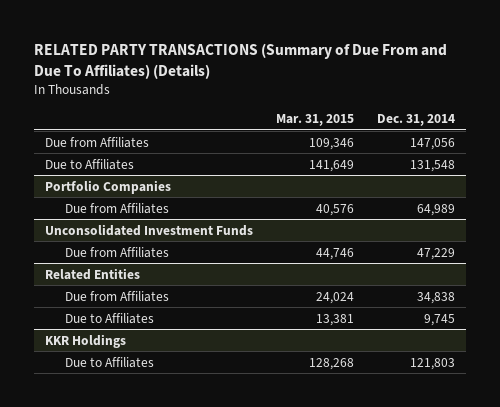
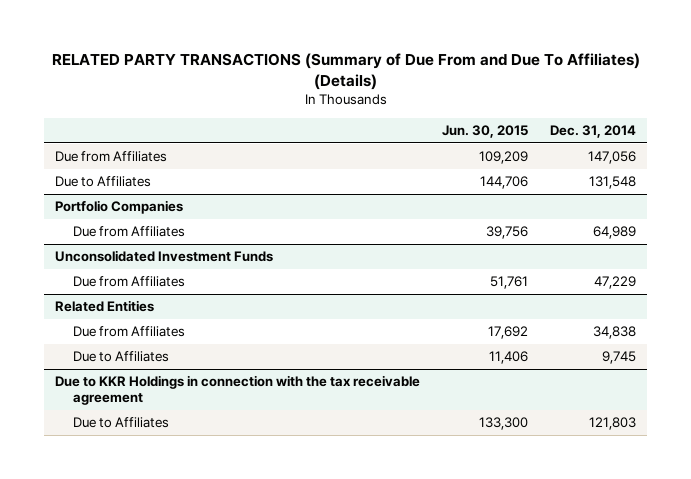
- | Mar. 31, 2015 | Dec. 31, 2014
+ | Jun. 30, 2015 | Dec. 31, 2014
- KKR Holdings
+ Due to KKR Holdings in connection with the tax receivable agreement

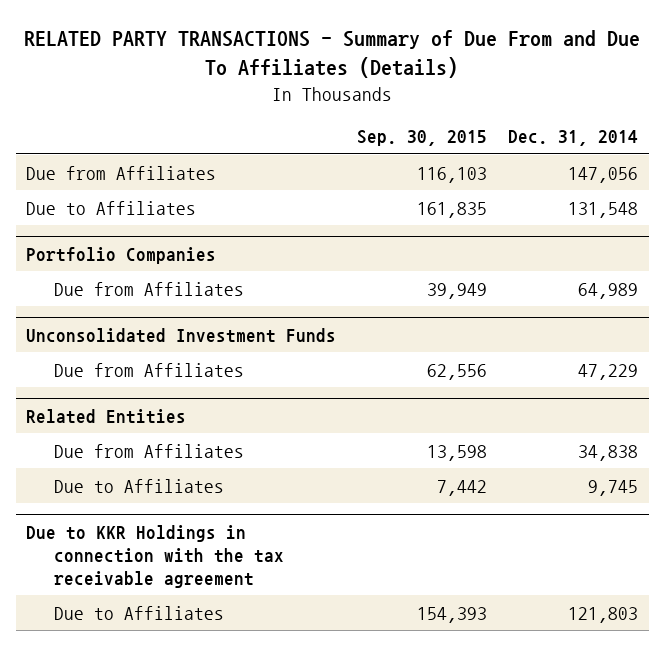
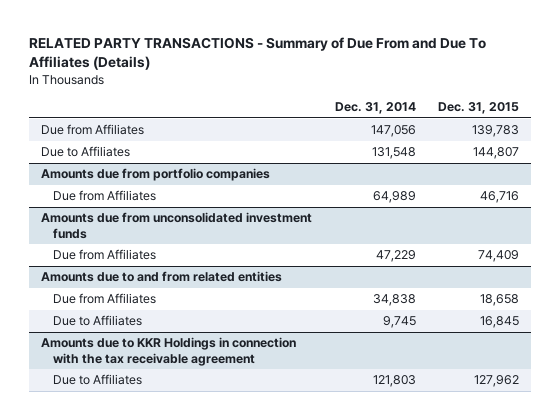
- | Sep. 30, 2015 | Dec. 31, 2014
+ | Dec. 31, 2014 | Dec. 31, 2015
- Portfolio Companies
+ Amounts due from portfolio companies
- Unconsolidated Investment Funds
+ Amounts due from unconsolidated investment funds
- Related Entities
+ Amounts due to and from related entities
- Due to KKR Holdings in connection with the tax receivable agreement
+ Amounts due to KKR Holdings in connection with the tax receivable agreement

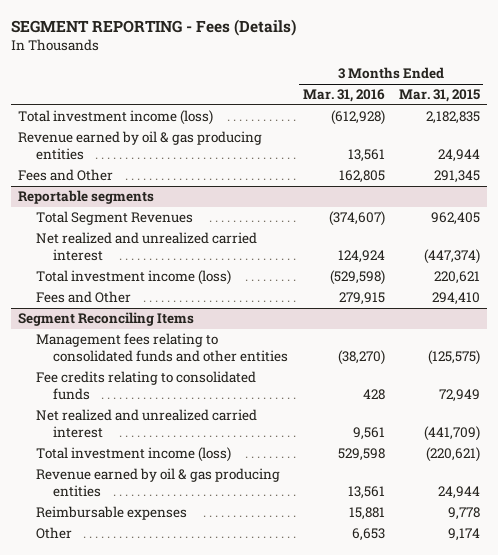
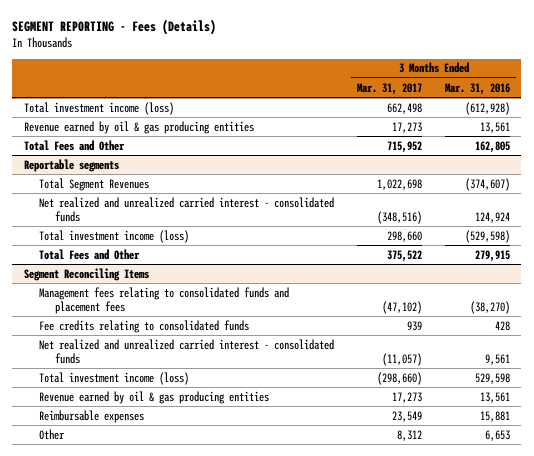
- | 3 Months Ended Mar. 31, 2016 | 3 Months Ended Mar. 31, 2015
+ | 3 Months Ended Mar. 31, 2017 | 3 Months Ended Mar. 31, 2016
- Fees and Other | 162,805 | 291,345
+ Total Fees and Other | 715,952 | 162,805
@ Reportable segments
- Net realized and unrealized carried interest | 124,924 | (447,374)
+ Net realized and unrealized carried interest - consolidated funds | (348,516) | 124,924
- Fees and Other | 279,915 | 294,410
+ Total Fees and Other | 375,522 | 279,915
@ Segment Reconciling Items
- Management fees relating to consolidated funds and other entities | (38,270) | (125,575)
+ Management fees relating to consolidated funds and placement fees | (47,102) | (38,270)
- Net realized and unrealized carried interest | 9,561 | (441,709)
+ Net realized and unrealized carried interest - consolidated funds | (11,057) | 9,561

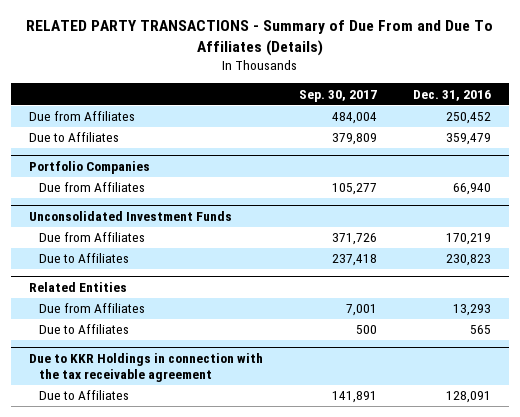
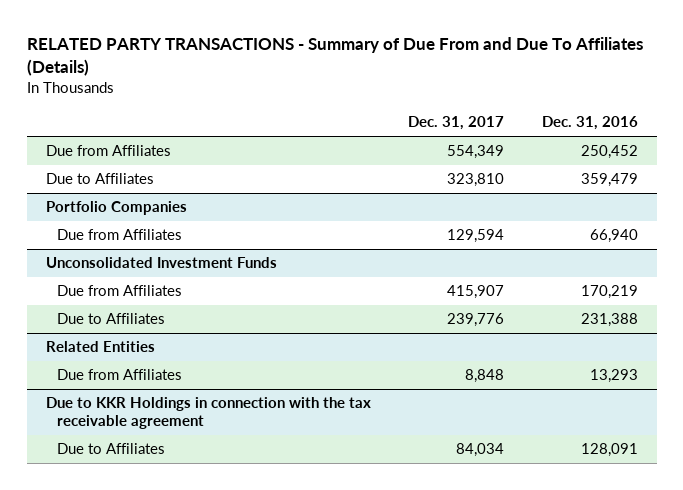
- | Sep. 30, 2017 | Dec. 31, 2016
+ | Dec. 31, 2017 | Dec. 31, 2016
@ Unconsolidated Investment Funds
- Due to Affiliates | 237,418 | 230,823
+ Due to Affiliates | 239,776 | 231,388
@ Related Entities
- Due to Affiliates | 500 | 565

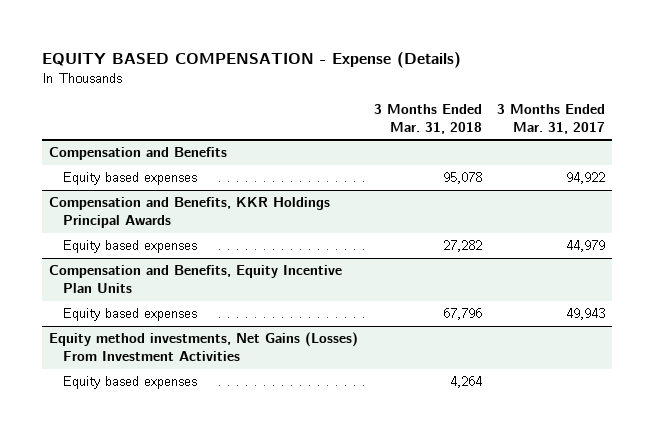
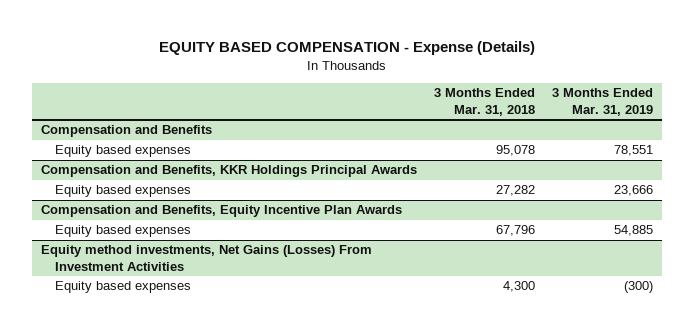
- | 3 Months Ended Mar. 31, 2018 | 3 Months Ended Mar. 31, 2017
+ | 3 Months Ended Mar. 31, 2018 | 3 Months Ended Mar. 31, 2019
- Compensation and Benefits, Equity Incentive Plan Units
+ Compensation and Benefits, Equity Incentive Plan Awards
@ Equity method investments, Net Gains (Losses) From Investment Activities
- Equity based expenses | 4,264 |
+ Equity based expenses | 4,300 | (300)

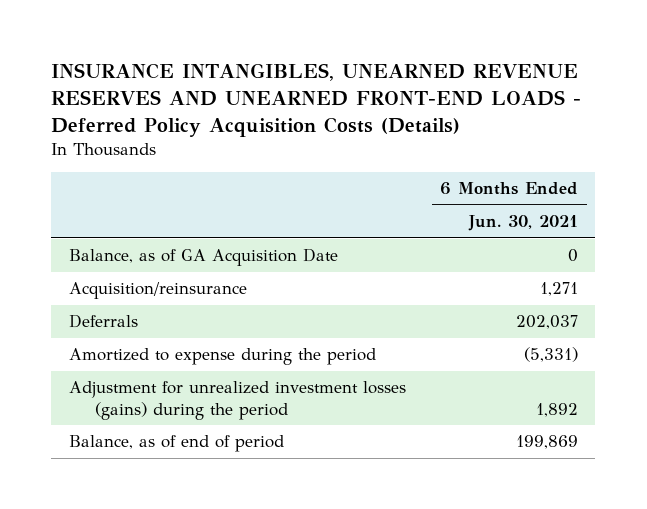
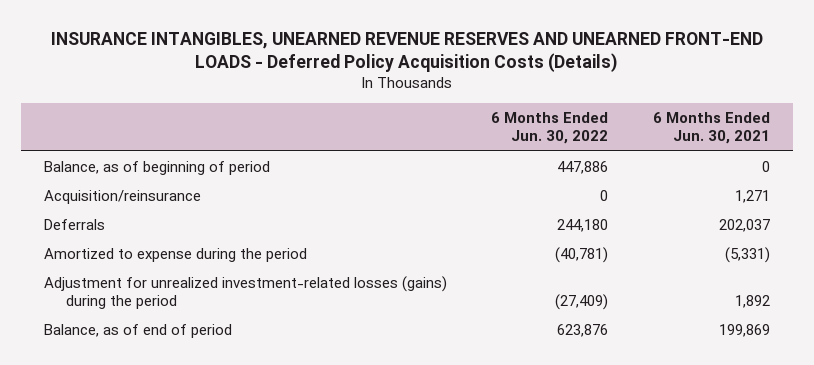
- | 6 Months Ended Jun. 30, 2021
+ | 6 Months Ended Jun. 30, 2022 | 6 Months Ended Jun. 30, 2021
- Balance, as of GA Acquisition Date | 0
+ Balance, as of beginning of period | 447,886 | 0
- Adjustment for unrealized investment losses (gains) during the period | 1,892
+ Adjustment for unrealized investment-related losses (gains) during the period | (27,409) | 1,892

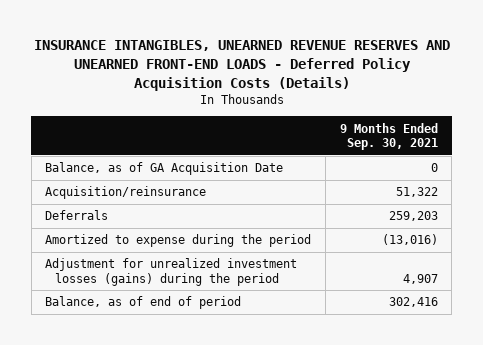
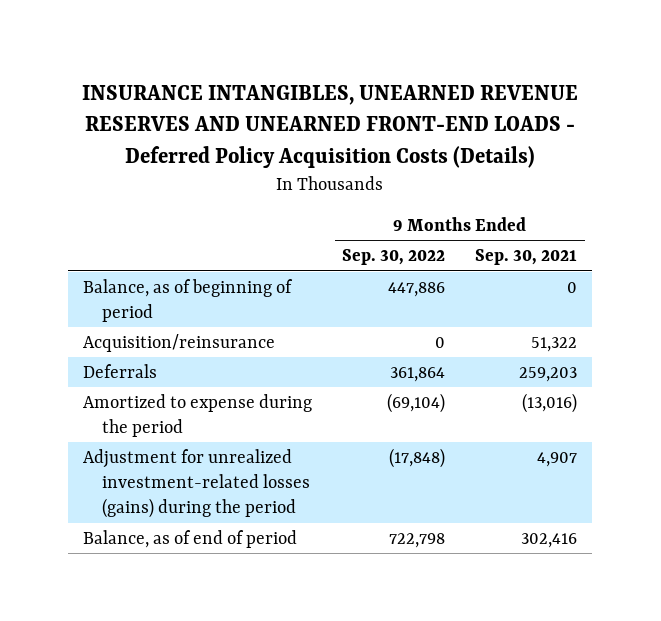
- | 9 Months Ended Sep. 30, 2021
+ | 9 Months Ended Sep. 30, 2022 | 9 Months Ended Sep. 30, 2021
- Balance, as of GA Acquisition Date | 0
+ Balance, as of beginning of period | 447,886 | 0
- Adjustment for unrealized investment losses (gains) during the period | 4,907
+ Adjustment for unrealized investment-related losses (gains) during the period | (17,848) | 4,907

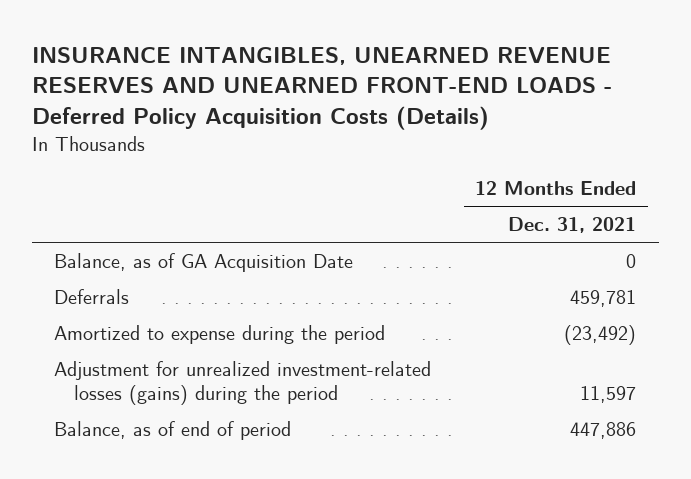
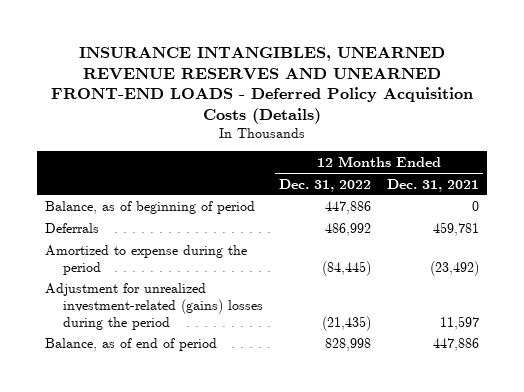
- | 12 Months Ended Dec. 31, 2021
+ | 12 Months Ended Dec. 31, 2022 | 12 Months Ended Dec. 31, 2021
- Balance, as of GA Acquisition Date | 0
+ Balance, as of beginning of period | 447,886 | 0
- Adjustment for unrealized investment-related losses (gains) during the period | 11,597
+ Adjustment for unrealized investment-related (gains) losses during the period | (21,435) | 11,597

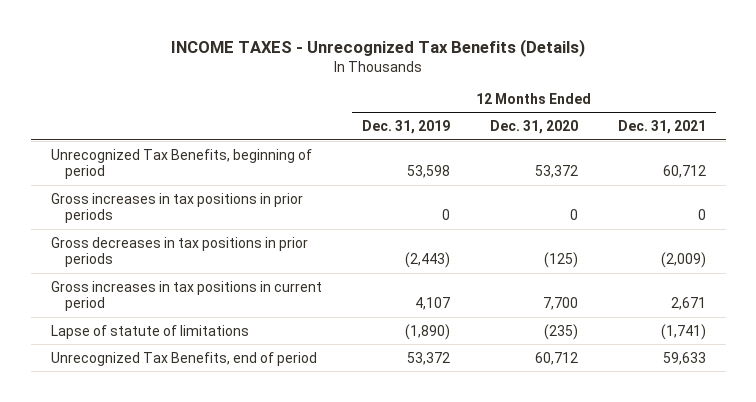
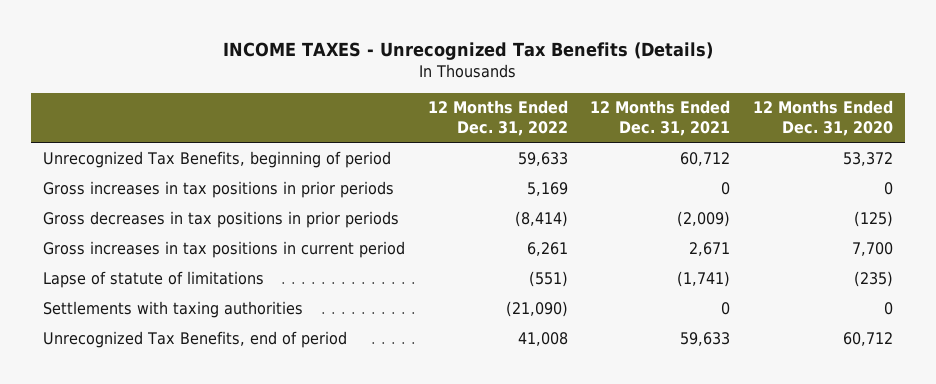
- | 12 Months Ended Dec. 31, 2019 | 12 Months Ended Dec. 31, 2020 | 12 Months Ended Dec. 31, 2021
+ | 12 Months Ended Dec. 31, 2022 | 12 Months Ended Dec. 31, 2021 | 12 Months Ended Dec. 31, 2020
+ Settlements with taxing authorities | (21,090) | 0 | 0

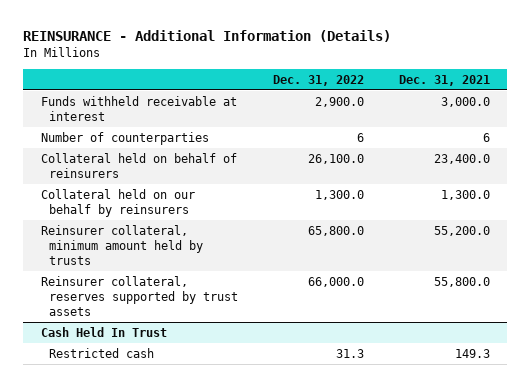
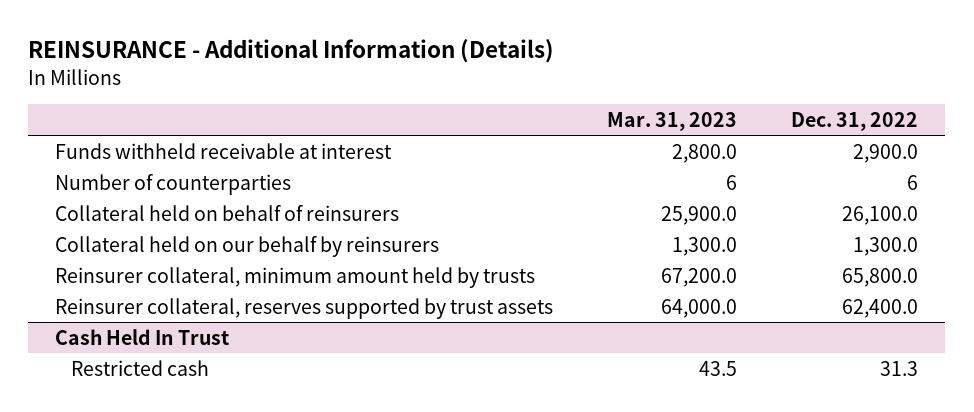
- | Dec. 31, 2022 | Dec. 31, 2021
+ | Mar. 31, 2023 | Dec. 31, 2022
- Reinsurer collateral, reserves supported by trust assets | 66,000.0 | 55,800.0
+ Reinsurer collateral, reserves supported by trust assets | 64,000.0 | 62,400.0

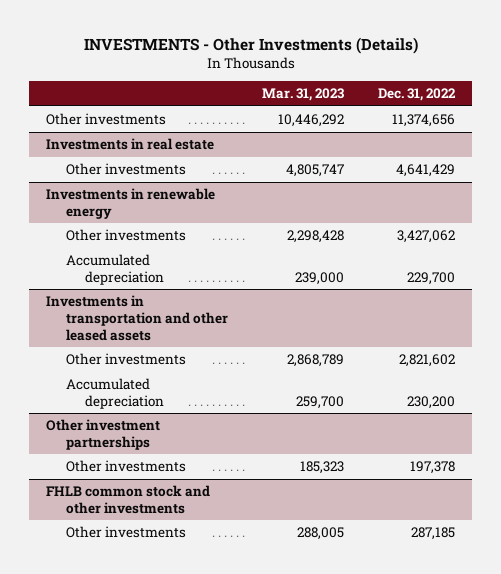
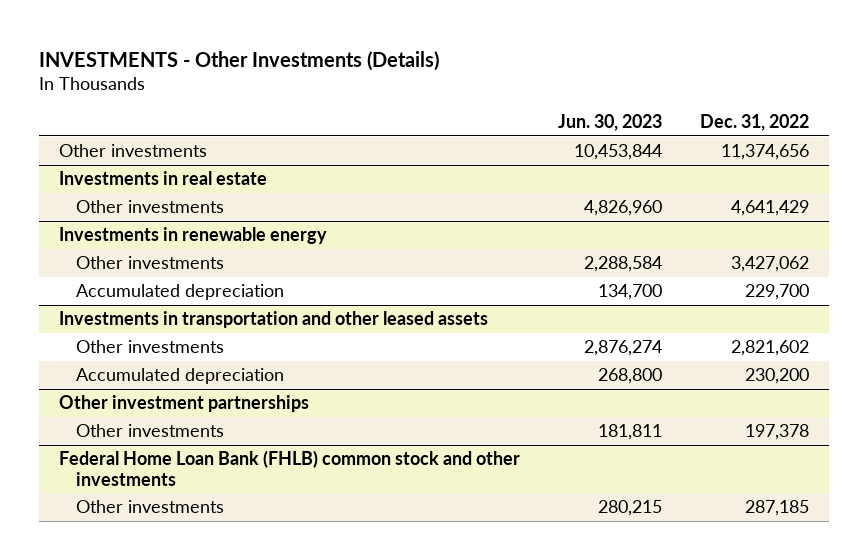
- | Mar. 31, 2023 | Dec. 31, 2022
+ | Jun. 30, 2023 | Dec. 31, 2022
- FHLB common stock and other investments
+ Federal Home Loan Bank (FHLB) common stock and other investments

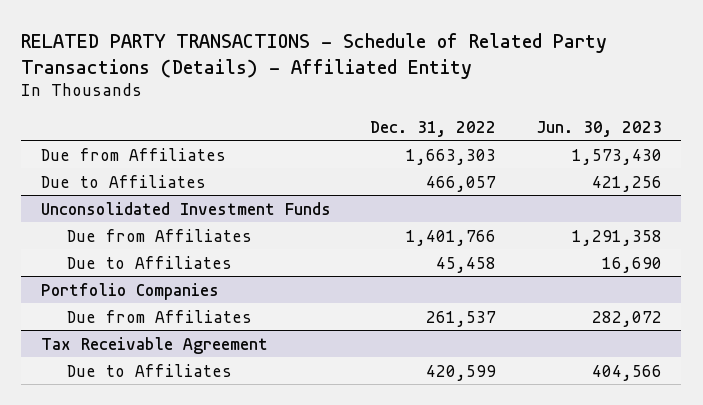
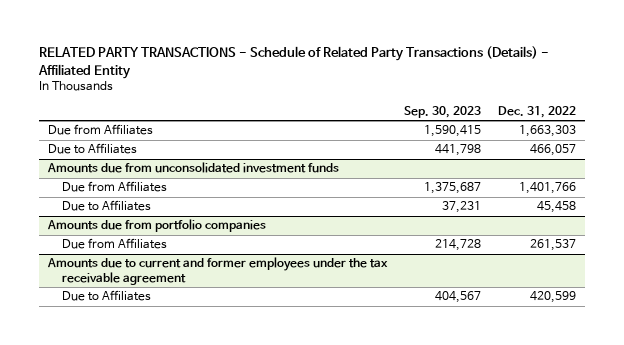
- | Dec. 31, 2022 | Jun. 30, 2023
+ | Sep. 30, 2023 | Dec. 31, 2022
- Unconsolidated Investment Funds
+ Amounts due from unconsolidated investment funds
- Portfolio Companies
+ Amounts due from portfolio companies
- Tax Receivable Agreement
+ Amounts due to current and former employees under the tax receivable agreement

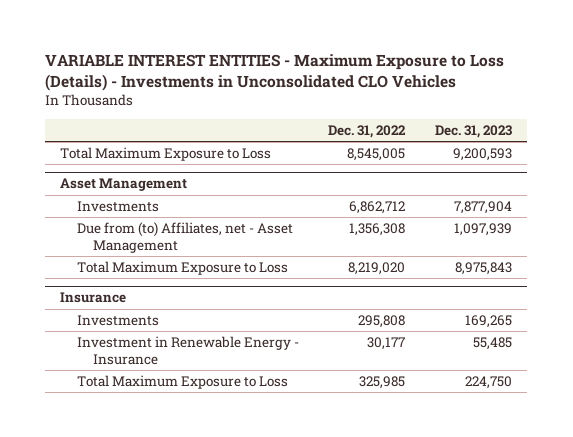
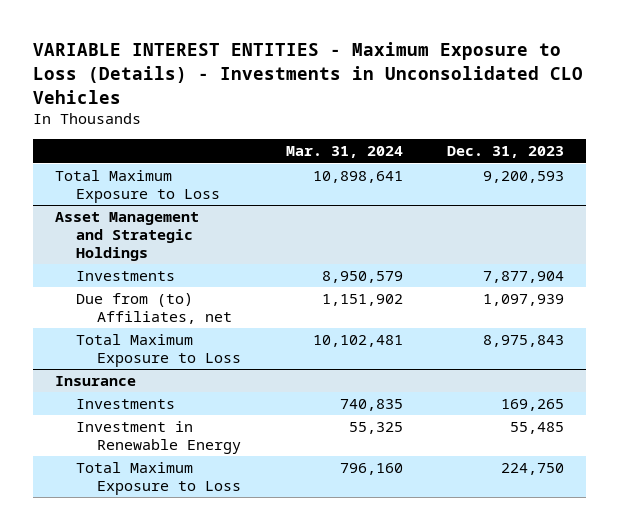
- | Dec. 31, 2022 | Dec. 31, 2023
+ | Mar. 31, 2024 | Dec. 31, 2023
- Asset Management
+ Asset Management and Strategic Holdings
- Due from (to) Affiliates, net - Asset Management | 1,356,308 | 1,097,939
+ Due from (to) Affiliates, net | 1,151,902 | 1,097,939
@ Insurance
- Investment in Renewable Energy - Insurance | 30,177 | 55,485
+ Investment in Renewable Energy | 55,325 | 55,485

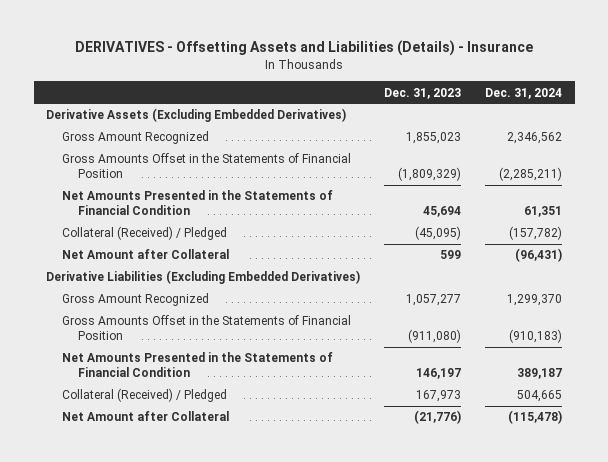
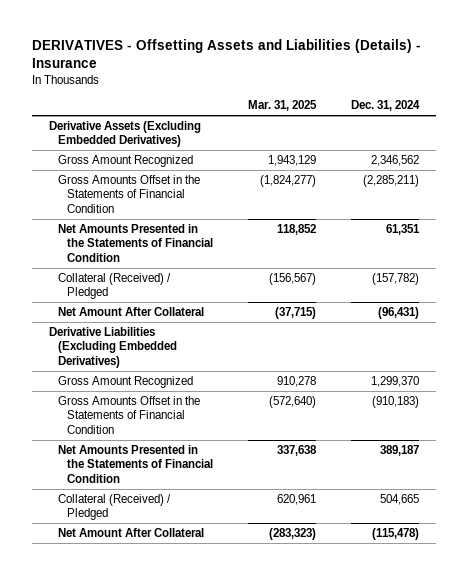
- | Dec. 31, 2023 | Dec. 31, 2024
+ | Mar. 31, 2025 | Dec. 31, 2024
- Gross Amounts Offset in the Statements of Financial Position | (1,809,329) | (2,285,211)
+ Gross Amounts Offset in the Statements of Financial Condition | (1,824,277) | (2,285,211)
- Net Amount after Collateral | 599 | (96,431)
+ Net Amount After Collateral | (37,715) | (96,431)
- Gross Amounts Offset in the Statements of Financial Position | (911,080) | (910,183)
+ Gross Amounts Offset in the Statements of Financial Condition | (572,640) | (910,183)
- Net Amount after Collateral | (21,776) | (115,478)
+ Net Amount After Collateral | (283,323) | (115,478)

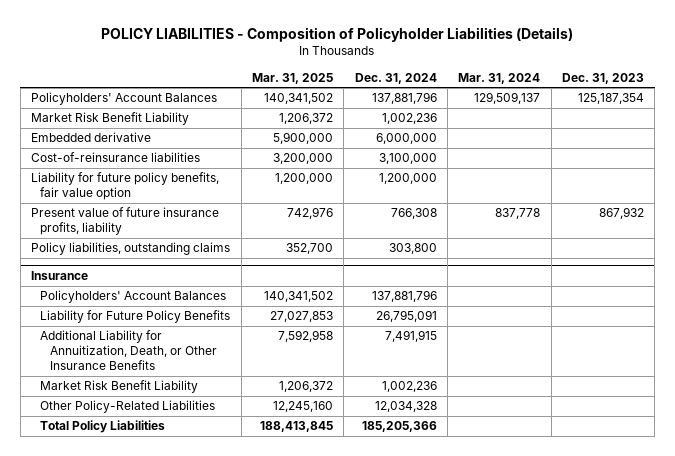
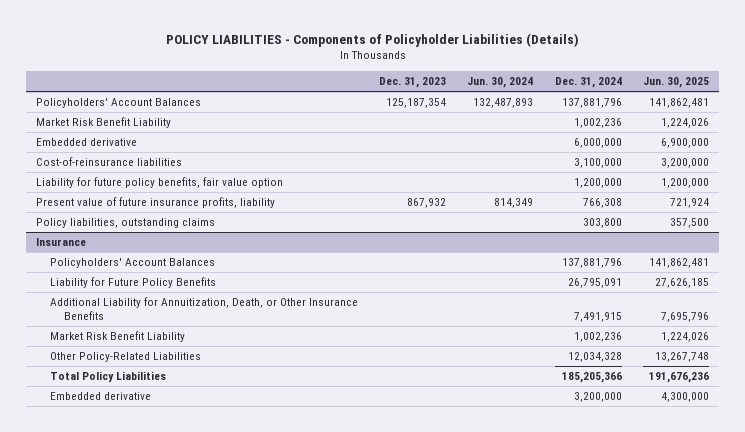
- POLICY LIABILITIES - Composition of Policyholder Liabilities (Details)
+ POLICY LIABILITIES - Components of Policyholder Liabilities (Details)
- | Mar. 31, 2025 | Dec. 31, 2024 | Mar. 31, 2024 | Dec. 31, 2023
+ | Dec. 31, 2023 | Jun. 30, 2024 | Dec. 31, 2024 | Jun. 30, 2025
@ Insurance
+ Embedded derivative | | | 3,200,000 | 4,300,000

